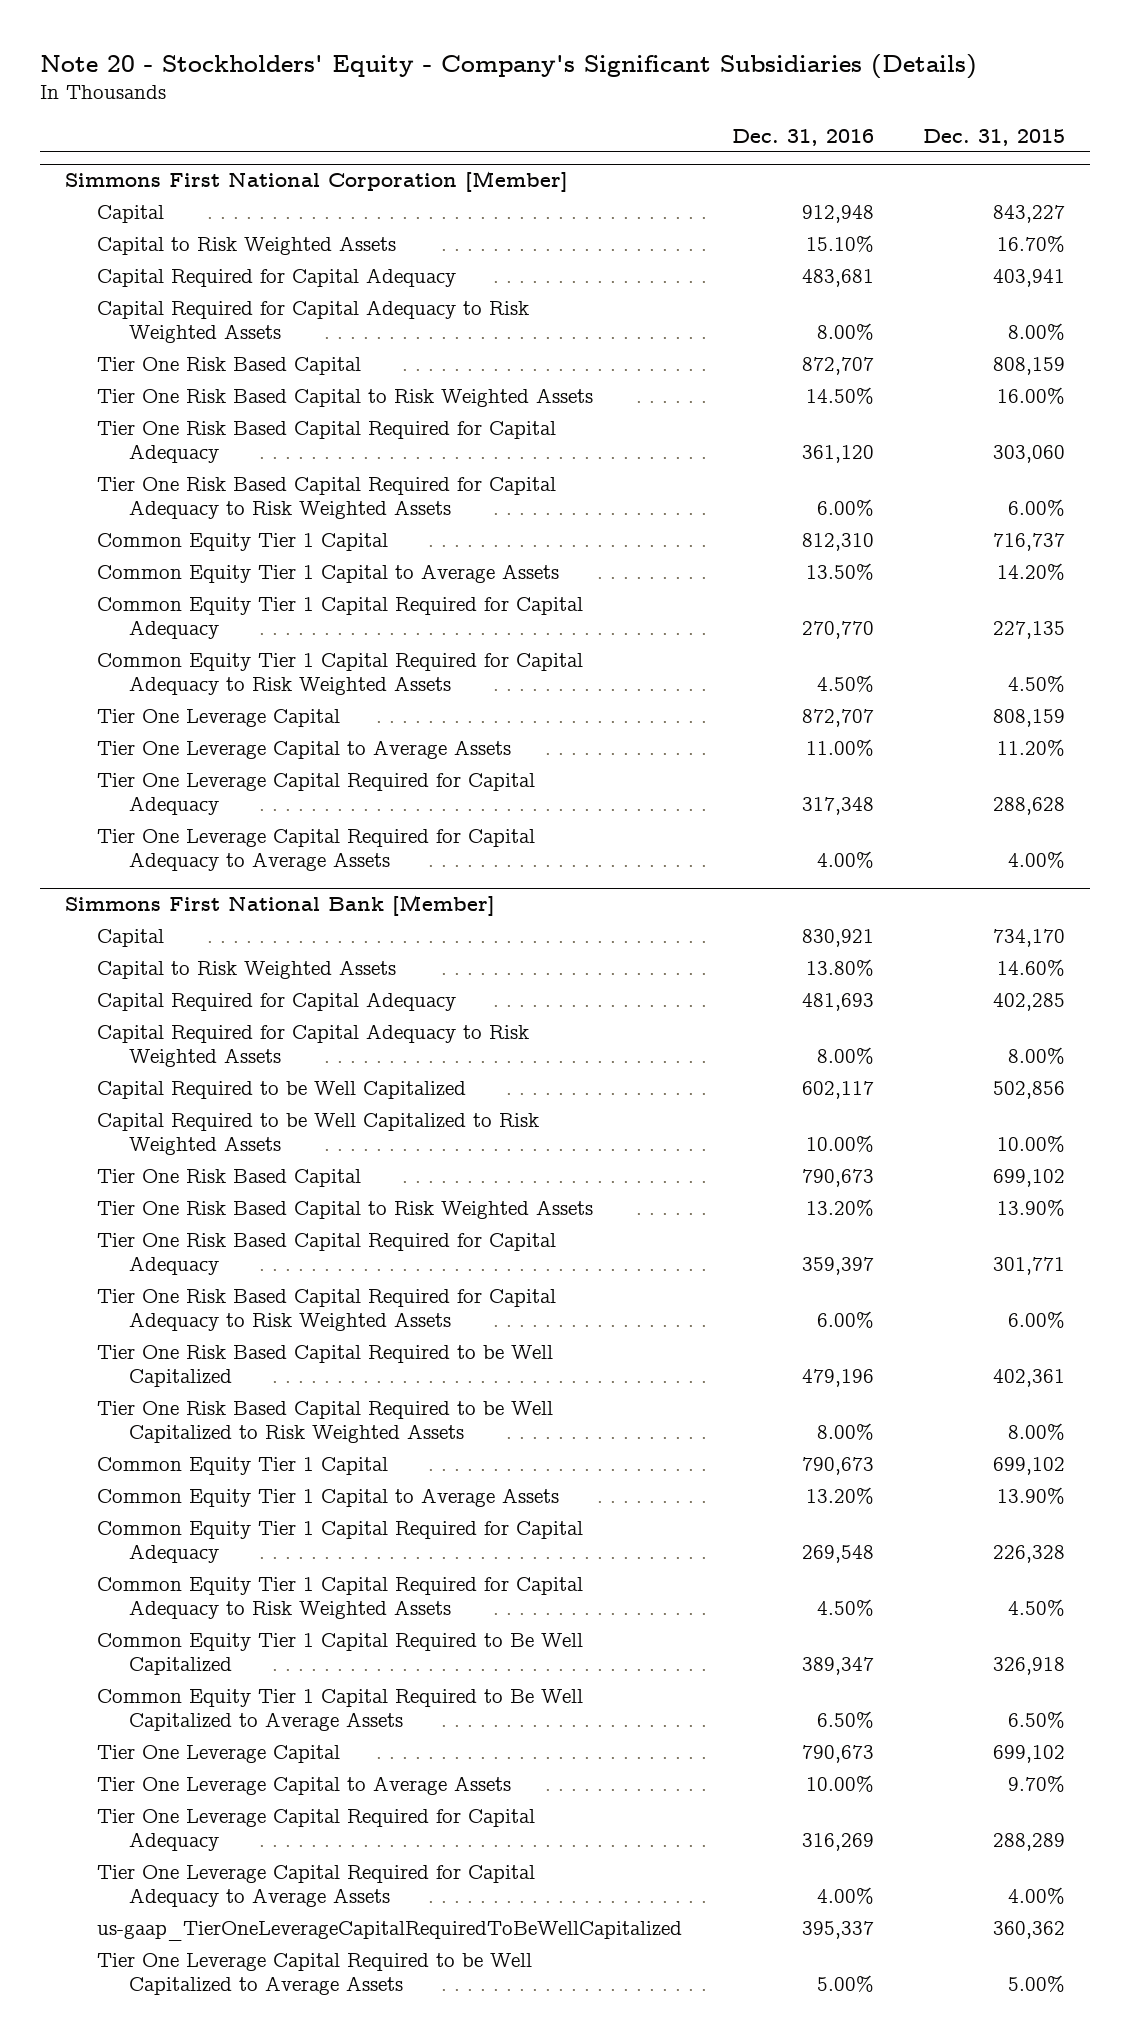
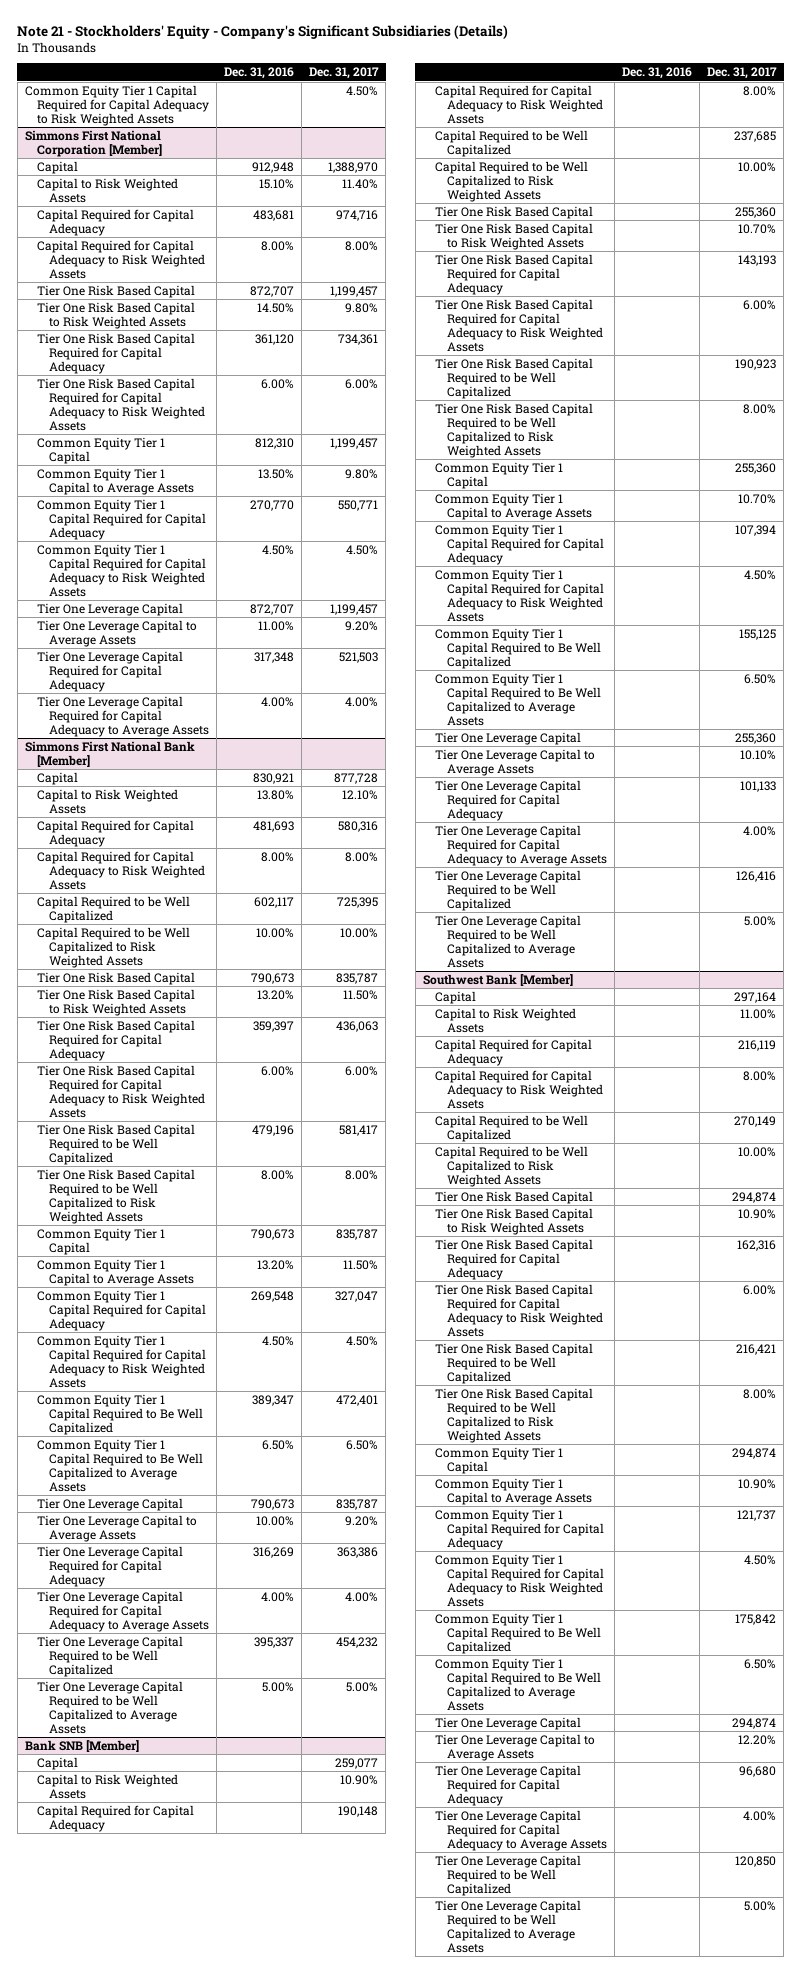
- Note 20 - Stockholders' Equity - Company's Significant Subsidiaries (Details)
+ Note 21 - Stockholders' Equity - Company's Significant Subsidiaries (Details)
- | Dec. 31, 2016 | Dec. 31, 2015
+ | Dec. 31, 2016 | Dec. 31, 2017
+ Common Equity Tier 1 Capital Required for Capital Adequacy to Risk Weighted Assets | | 4.50%
@ Simmons First National Bank [Member]
- us-gaap_TierOneLeverageCapitalRequiredToBeWellCapitalized | 395,337 | 360,362
+ Tier One Leverage Capital Required to be Well Capitalized | 395,337 | 454,232
+ Bank SNB [Member]
+ Capital | | 259,077
+ Capital to Risk Weighted Assets | | 10.90%
+ Capital Required for Capital Adequacy | | 190,148
+ Capital Required for Capital Adequacy to Risk Weighted Assets | | 8.00%
+ Capital Required to be Well Capitalized | | 237,685
+ Capital Required to be Well Capitalized to Risk Weighted Assets | | 10.00%
+ Tier One Risk Based Capital | | 255,360
+ Tier One Risk Based Capital to Risk Weighted Assets | | 10.70%
+ Tier One Risk Based Capital Required for Capital Adequacy | | 143,193
+ Tier One Risk Based Capital Required for Capital Adequacy to Risk Weighted Assets | | 6.00%
+ Tier One Risk Based Capital Required to be Well Capitalized | | 190,923
+ Tier One Risk Based Capital Required to be Well Capitalized to Risk Weighted Assets | | 8.00%
+ Common Equity Tier 1 Capital | | 255,360
+ Common Equity Tier 1 Capital to Average Assets | | 10.70%
+ Common Equity Tier 1 Capital Required for Capital Adequacy | | 107,394
+ Common Equity Tier 1 Capital Required for Capital Adequacy to Risk Weighted Assets | | 4.50%
+ Common Equity Tier 1 Capital Required to Be Well Capitalized | | 155,125
+ Common Equity Tier 1 Capital Required to Be Well Capitalized to Average Assets | | 6.50%
+ Tier One Leverage Capital | | 255,360
+ Tier One Leverage Capital to Average Assets | | 10.10%
+ Tier One Leverage Capital Required for Capital Adequacy | | 101,133
+ Tier One Leverage Capital Required for Capital Adequacy to Average Assets | | 4.00%
+ Tier One Leverage Capital Required to be Well Capitalized | | 126,416
+ Tier One Leverage Capital Required to be Well Capitalized to Average Assets | | 5.00%
+ Southwest Bank [Member]
+ Capital | | 297,164
+ Capital to Risk Weighted Assets | | 11.00%
+ Capital Required for Capital Adequacy | | 216,119
+ Capital Required for Capital Adequacy to Risk Weighted Assets | | 8.00%
+ Capital Required to be Well Capitalized | | 270,149
+ Capital Required to be Well Capitalized to Risk Weighted Assets | | 10.00%
+ Tier One Risk Based Capital | | 294,874
+ Tier One Risk Based Capital to Risk Weighted Assets | | 10.90%
+ Tier One Risk Based Capital Required for Capital Adequacy | | 162,316
+ Tier One Risk Based Capital Required for Capital Adequacy to Risk Weighted Assets | | 6.00%
+ Tier One Risk Based Capital Required to be Well Capitalized | | 216,421
+ Tier One Risk Based Capital Required to be Well Capitalized to Risk Weighted Assets | | 8.00%
+ Common Equity Tier 1 Capital | | 294,874
+ Common Equity Tier 1 Capital to Average Assets | | 10.90%
+ Common Equity Tier 1 Capital Required for Capital Adequacy | | 121,737
+ Common Equity Tier 1 Capital Required for Capital Adequacy to Risk Weighted Assets | | 4.50%
+ Common Equity Tier 1 Capital Required to Be Well Capitalized | | 175,842
+ Common Equity Tier 1 Capital Required to Be Well Capitalized to Average Assets | | 6.50%
+ Tier One Leverage Capital | | 294,874
+ Tier One Leverage Capital to Average Assets | | 12.20%
+ Tier One Leverage Capital Required for Capital Adequacy | | 96,680
+ Tier One Leverage Capital Required for Capital Adequacy to Average Assets | | 4.00%
+ Tier One Leverage Capital Required to be Well Capitalized | | 120,850
+ Tier One Leverage Capital Required to be Well Capitalized to Average Assets | | 5.00%

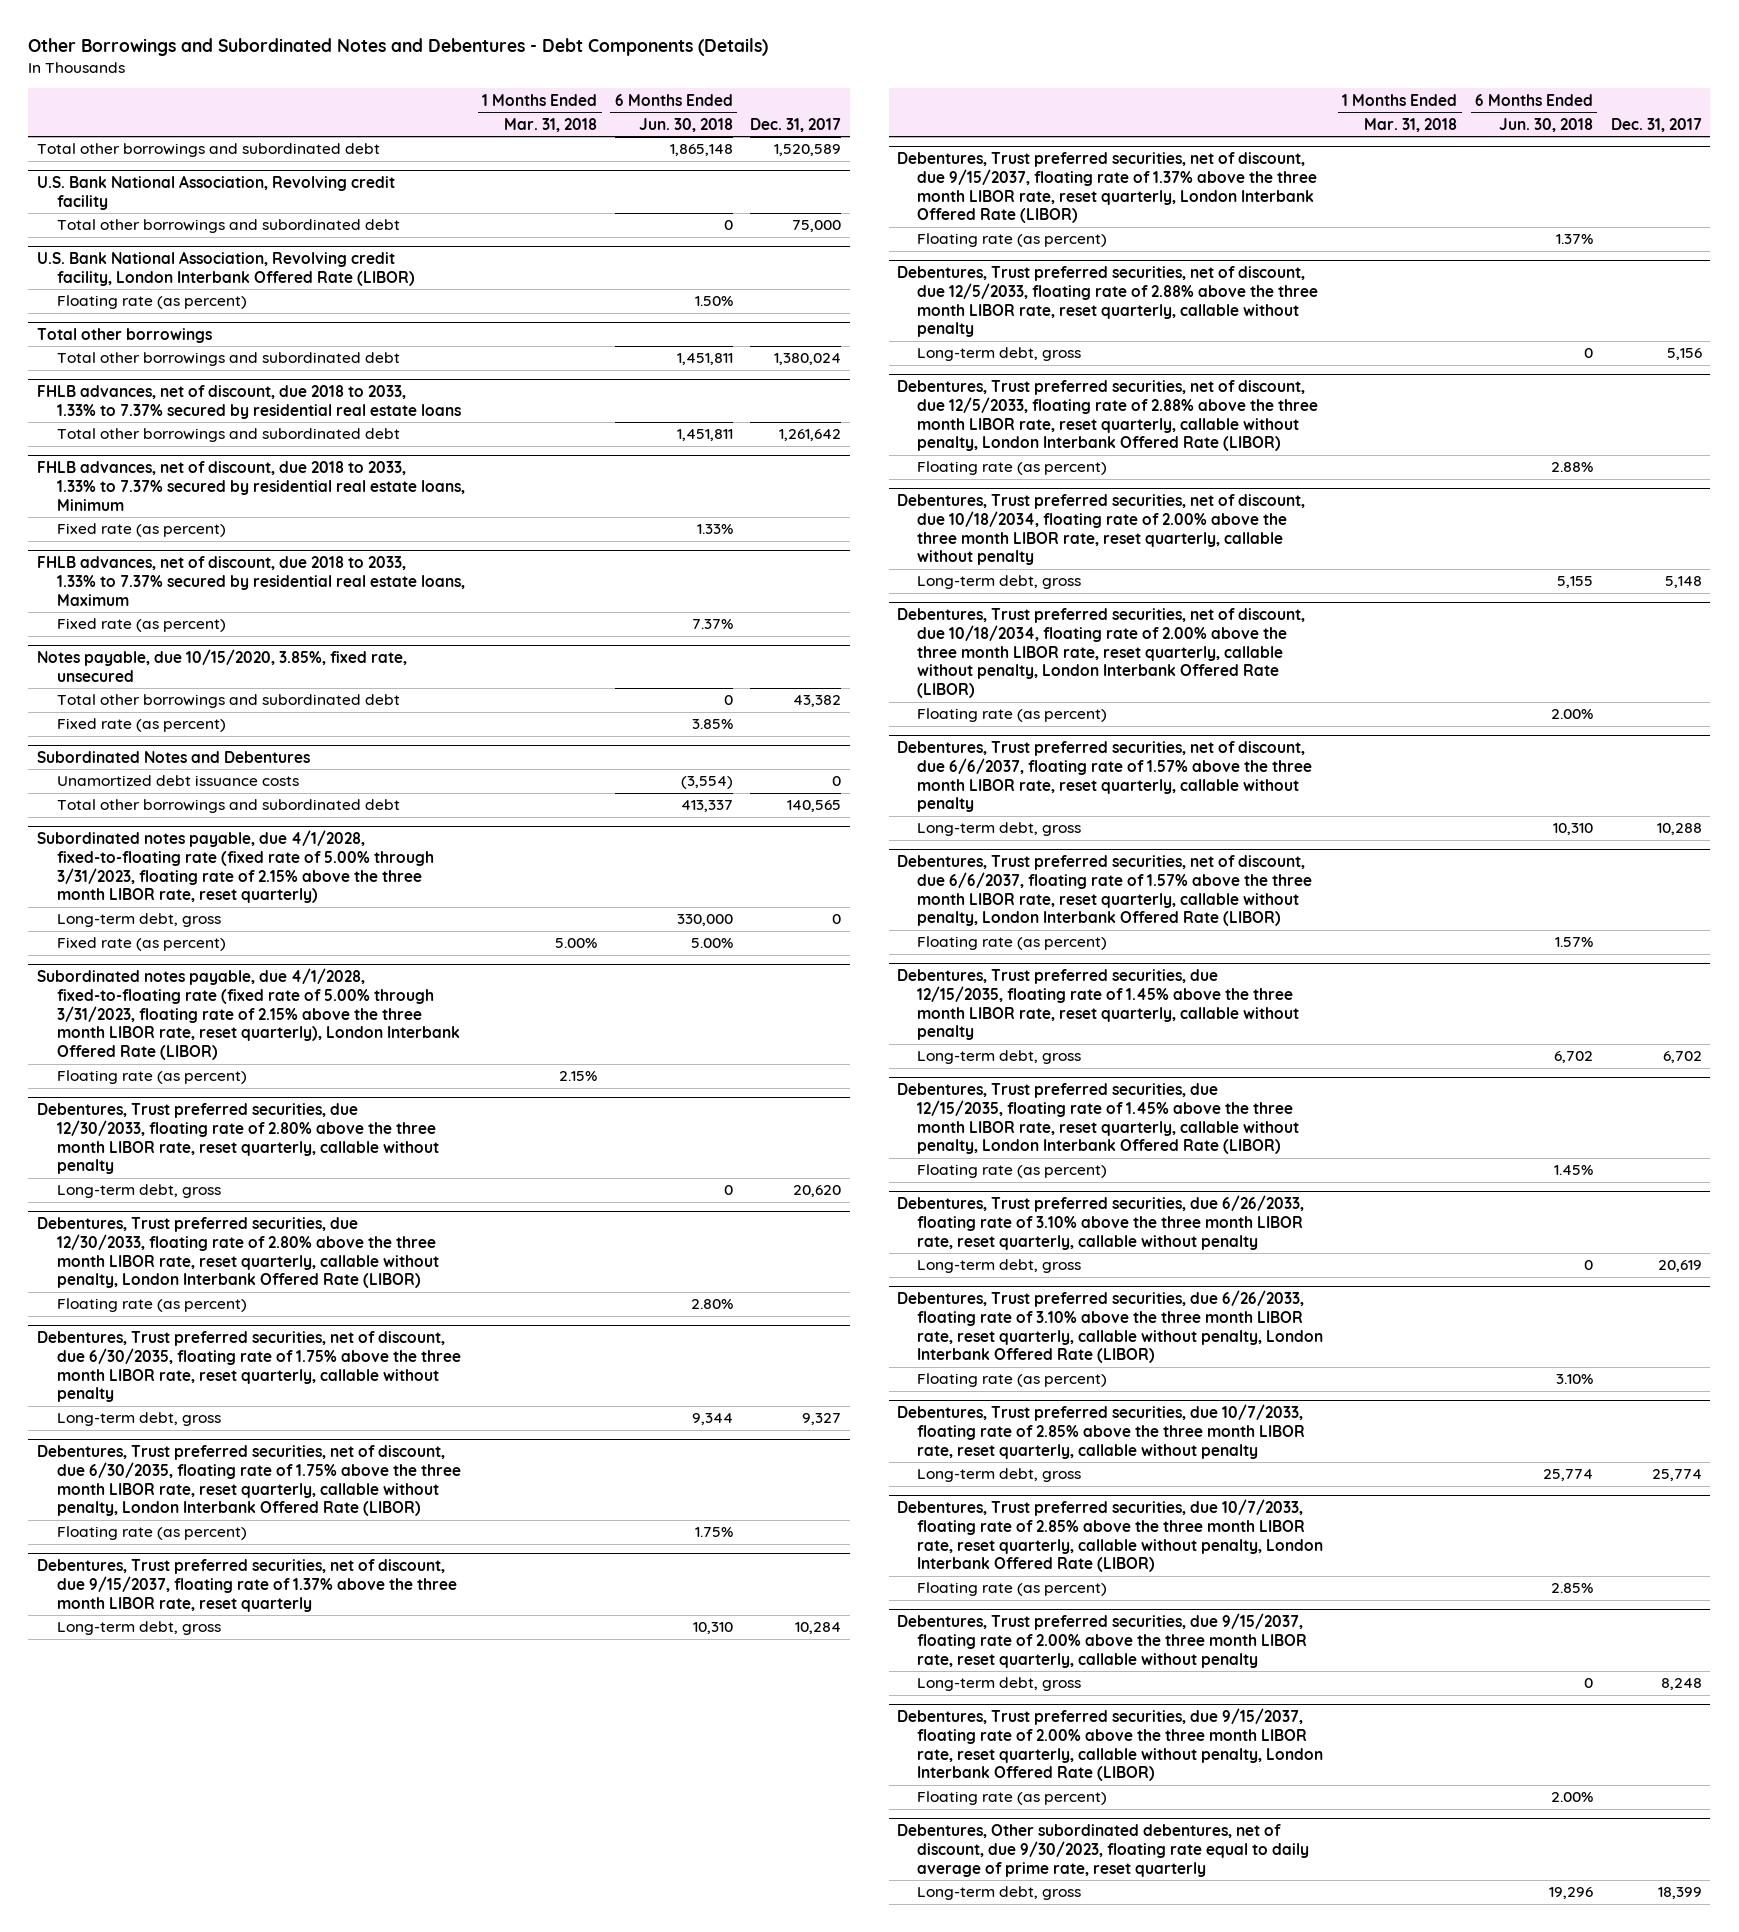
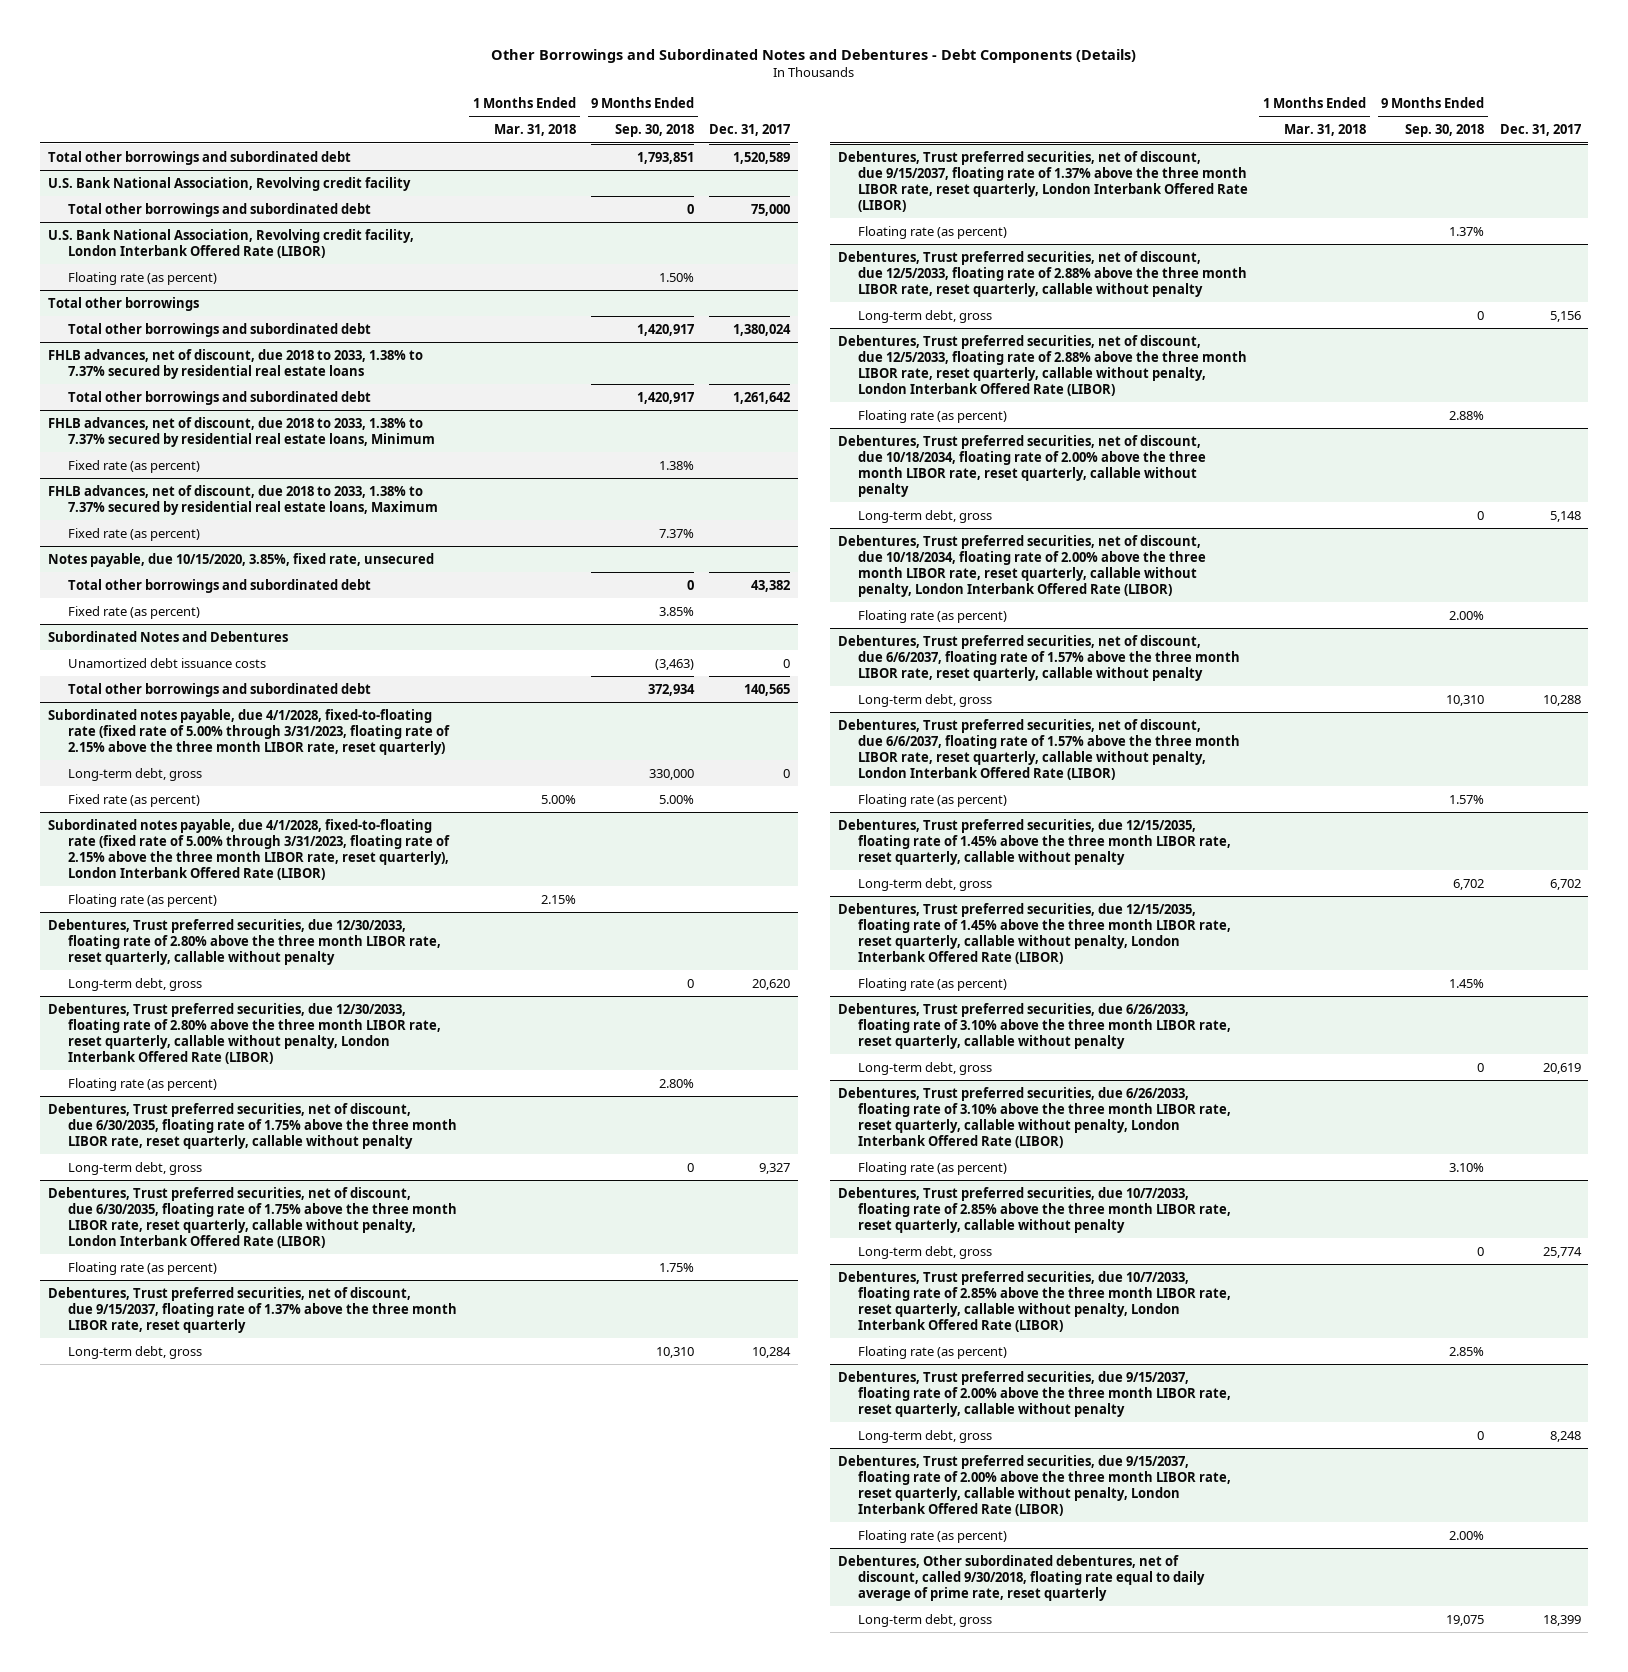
- | 1 Months Ended Mar. 31, 2018 | 6 Months Ended Jun. 30, 2018 | Dec. 31, 2017
+ | 1 Months Ended Mar. 31, 2018 | 9 Months Ended Sep. 30, 2018 | Dec. 31, 2017
- FHLB advances, net of discount, due 2018 to 2033, 1.33% to 7.37% secured by residential real estate loans
+ FHLB advances, net of discount, due 2018 to 2033, 1.38% to 7.37% secured by residential real estate loans
- FHLB advances, net of discount, due 2018 to 2033, 1.33% to 7.37% secured by residential real estate loans, Minimum
+ FHLB advances, net of discount, due 2018 to 2033, 1.38% to 7.37% secured by residential real estate loans, Minimum
- FHLB advances, net of discount, due 2018 to 2033, 1.33% to 7.37% secured by residential real estate loans, Maximum
+ FHLB advances, net of discount, due 2018 to 2033, 1.38% to 7.37% secured by residential real estate loans, Maximum
- Debentures, Other subordinated debentures, net of discount, due 9/30/2023, floating rate equal to daily average of prime rate, reset quarterly
+ Debentures, Other subordinated debentures, net of discount, called 9/30/2018, floating rate equal to daily average of prime rate, reset quarterly

